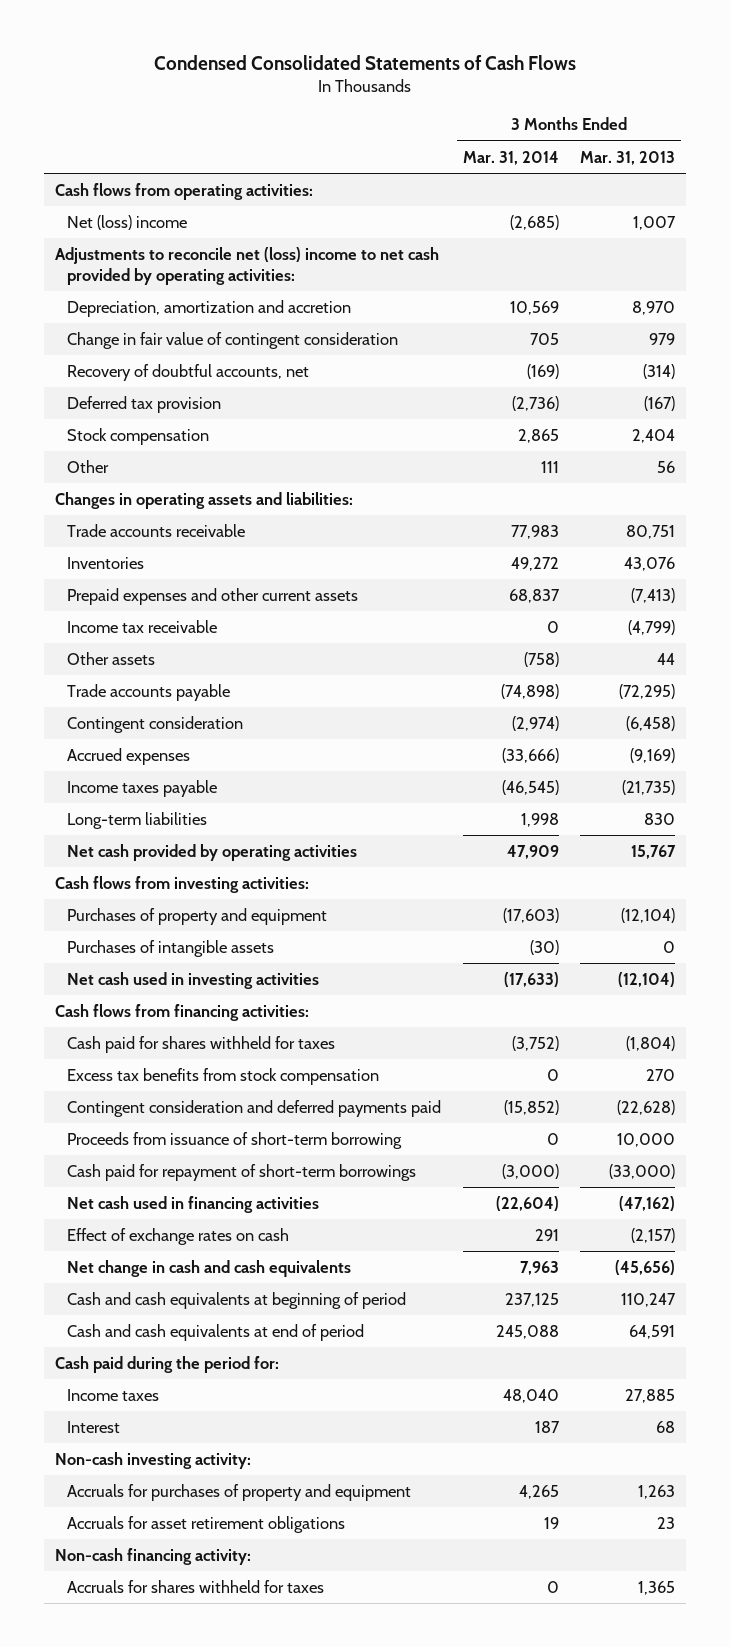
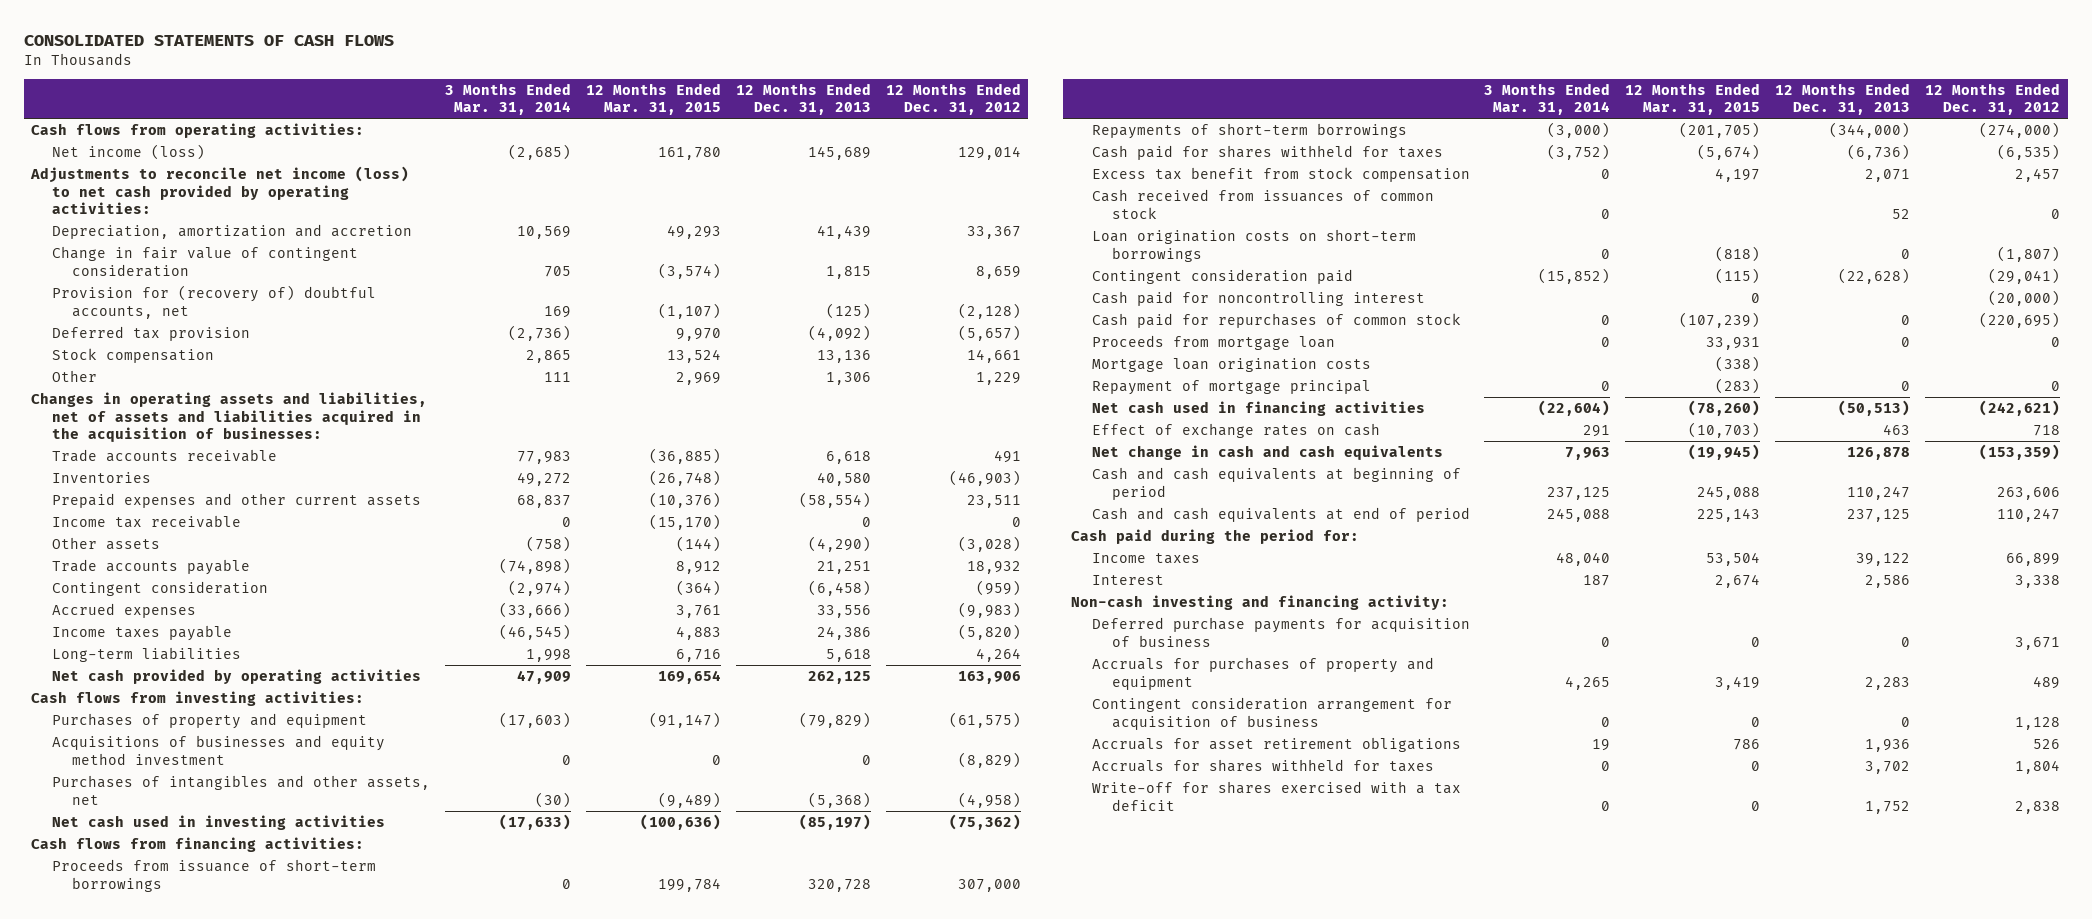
- Condensed Consolidated Statements of Cash Flows
+ CONSOLIDATED STATEMENTS OF CASH FLOWS
- | 3 Months Ended Mar. 31, 2014 | 3 Months Ended Mar. 31, 2013
+ | 3 Months Ended Mar. 31, 2014 | 12 Months Ended Mar. 31, 2015 | 12 Months Ended Dec. 31, 2013 | 12 Months Ended Dec. 31, 2012
- Net (loss) income | (2,685) | 1,007
- Adjustments to reconcile net (loss) income to net cash provided by operating activities:
+ Net income (loss) | (2,685) | 161,780 | 145,689 | 129,014
+ Adjustments to reconcile net income (loss) to net cash provided by operating activities:
- Recovery of doubtful accounts, net | (169) | (314)
+ Provision for (recovery of) doubtful accounts, net | 169 | (1,107) | (125) | (2,128)
- Changes in operating assets and liabilities:
+ Changes in operating assets and liabilities, net of assets and liabilities acquired in the acquisition of businesses:
- Purchases of intangible assets | (30) | 0
+ Acquisitions of businesses and equity method investment | 0 | 0 | 0 | (8,829)
+ Purchases of intangibles and other assets, net | (30) | (9,489) | (5,368) | (4,958)
+ Proceeds from issuance of short-term borrowings | 0 | 199,784 | 320,728 | 307,000
+ Repayments of short-term borrowings | (3,000) | (201,705) | (344,000) | (274,000)
- Excess tax benefits from stock compensation | 0 | 270
- Contingent consideration and deferred payments paid | (15,852) | (22,628)
- Proceeds from issuance of short-term borrowing | 0 | 10,000
- Cash paid for repayment of short-term borrowings | (3,000) | (33,000)
+ Excess tax benefit from stock compensation | 0 | 4,197 | 2,071 | 2,457
+ Cash received from issuances of common stock | 0 | | 52 | 0
+ Loan origination costs on short-term borrowings | 0 | (818) | 0 | (1,807)
+ Contingent consideration paid | (15,852) | (115) | (22,628) | (29,041)
+ Cash paid for noncontrolling interest | | 0 | | (20,000)
+ Cash paid for repurchases of common stock | 0 | (107,239) | 0 | (220,695)
+ Proceeds from mortgage loan | 0 | 33,931 | 0 | 0
+ Mortgage loan origination costs | | (338) | |
+ Repayment of mortgage principal | 0 | (283) | 0 | 0
- Non-cash investing activity:
+ Non-cash investing and financing activity:
+ Deferred purchase payments for acquisition of business | 0 | 0 | 0 | 3,671
+ Contingent consideration arrangement for acquisition of business | 0 | 0 | 0 | 1,128
- Non-cash financing activity:
+ Write-off for shares exercised with a tax deficit | 0 | 0 | 1,752 | 2,838

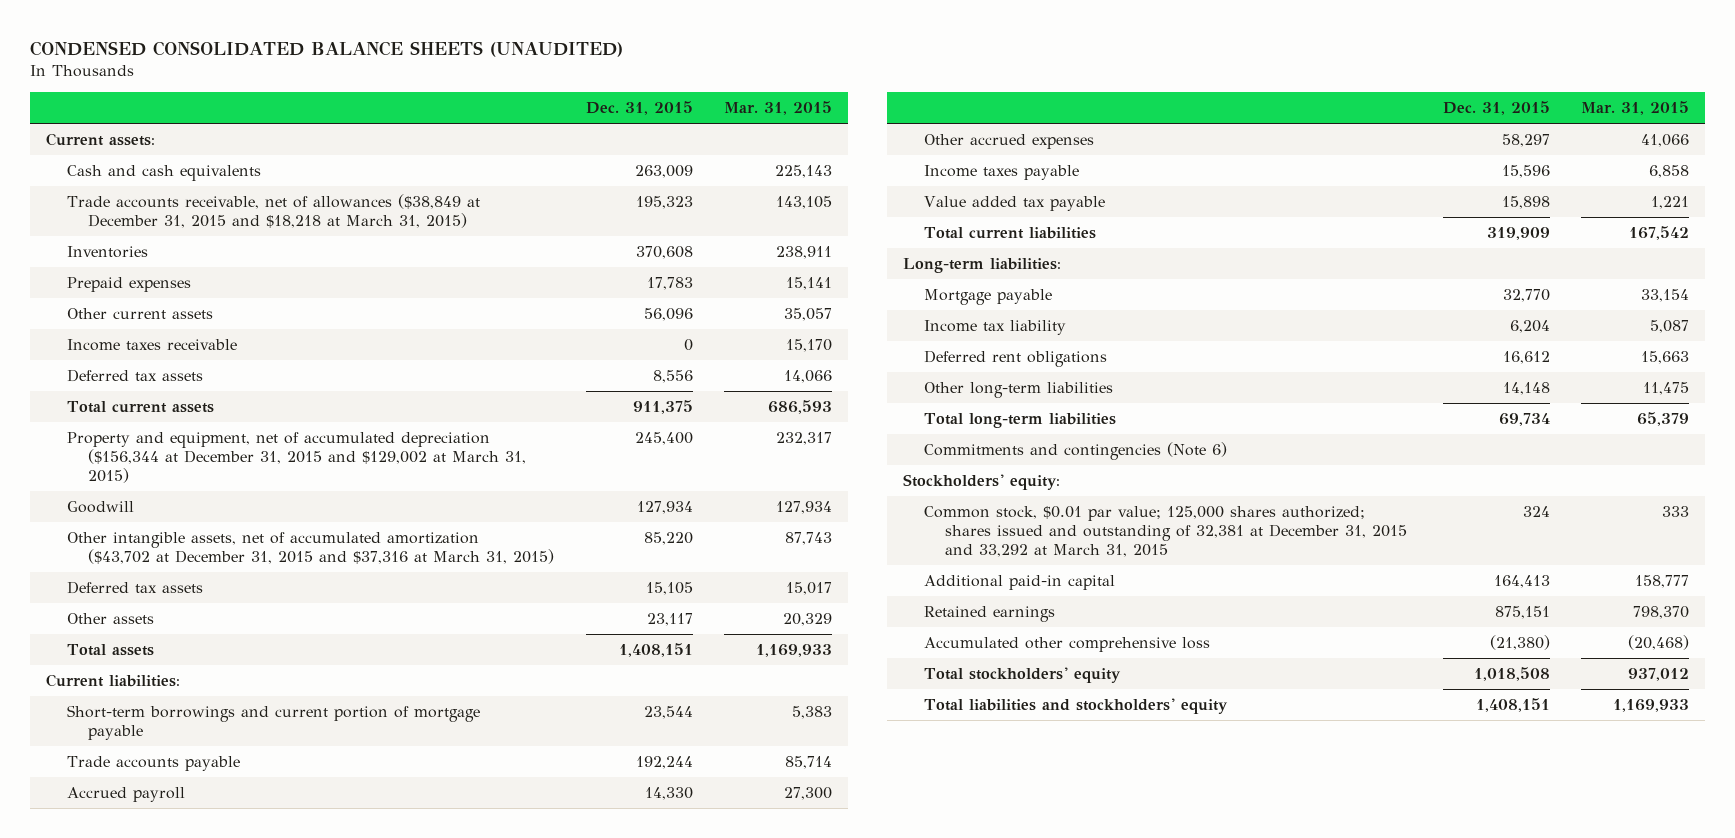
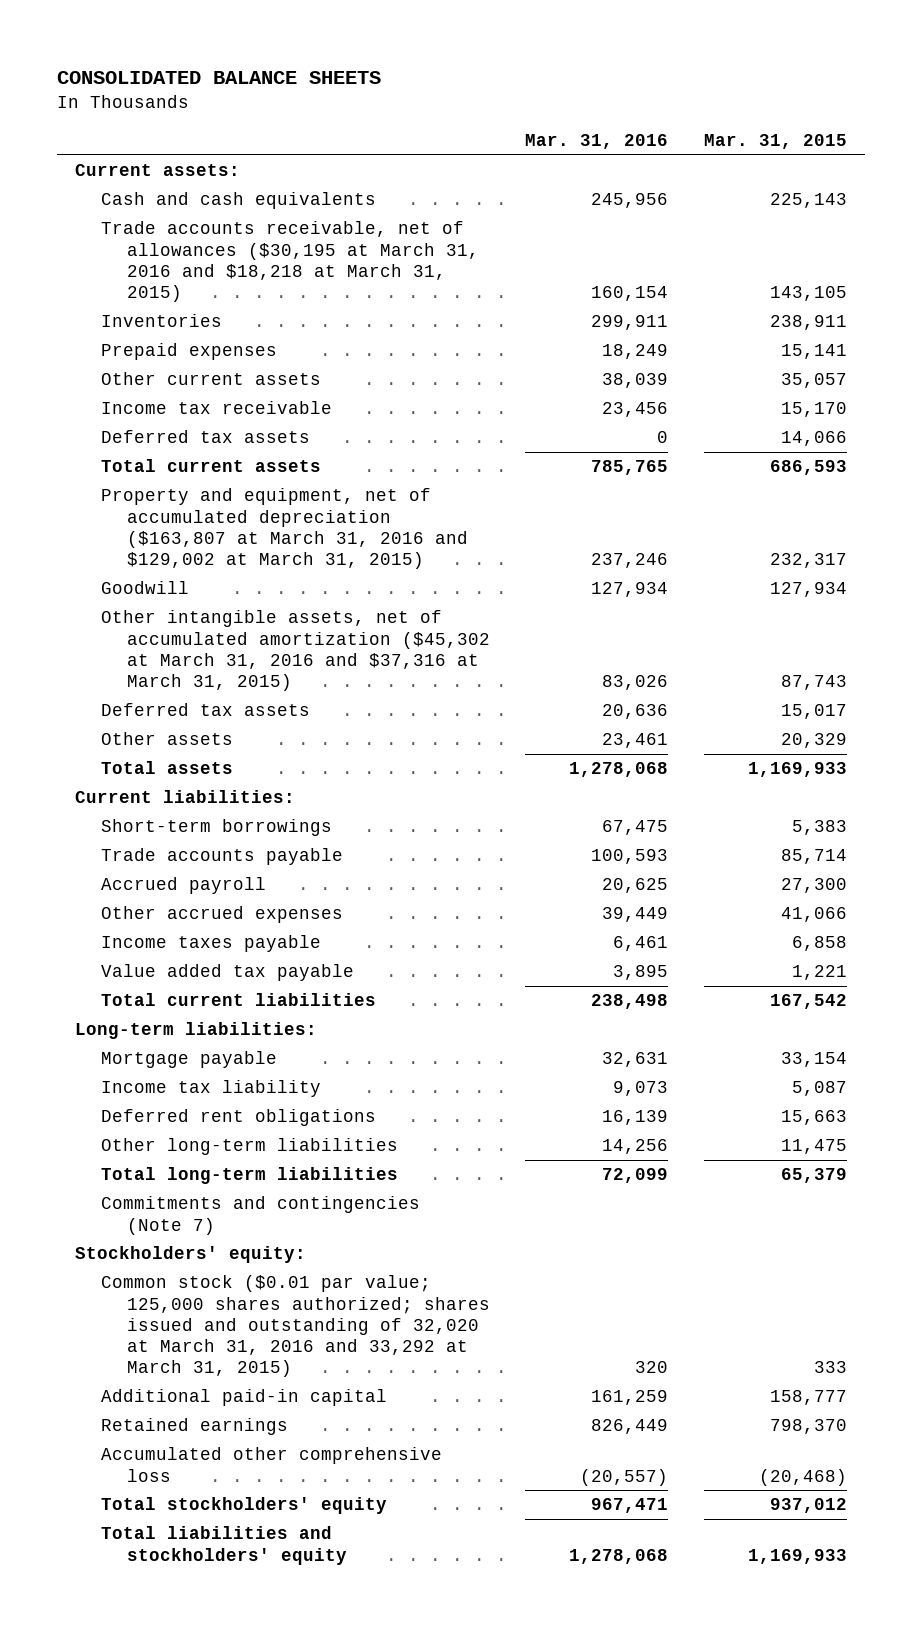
- CONDENSED CONSOLIDATED BALANCE SHEETS (UNAUDITED)
+ CONSOLIDATED BALANCE SHEETS
- | Dec. 31, 2015 | Mar. 31, 2015
+ | Mar. 31, 2016 | Mar. 31, 2015
- Trade accounts receivable, net of allowances ($38,849 at December 31, 2015 and $18,218 at March 31, 2015) | 195,323 | 143,105
+ Trade accounts receivable, net of allowances ($30,195 at March 31, 2016 and $18,218 at March 31, 2015) | 160,154 | 143,105
- Income taxes receivable | 0 | 15,170
+ Income tax receivable | 23,456 | 15,170
- Property and equipment, net of accumulated depreciation ($156,344 at December 31, 2015 and $129,002 at March 31, 2015) | 245,400 | 232,317
+ Property and equipment, net of accumulated depreciation ($163,807 at March 31, 2016 and $129,002 at March 31, 2015) | 237,246 | 232,317
- Other intangible assets, net of accumulated amortization ($43,702 at December 31, 2015 and $37,316 at March 31, 2015) | 85,220 | 87,743
+ Other intangible assets, net of accumulated amortization ($45,302 at March 31, 2016 and $37,316 at March 31, 2015) | 83,026 | 87,743
- Short-term borrowings and current portion of mortgage payable | 23,544 | 5,383
+ Short-term borrowings | 67,475 | 5,383
- Commitments and contingencies (Note 6)
+ Commitments and contingencies (Note 7)
- Common stock, $0.01 par value; 125,000 shares authorized; shares issued and outstanding of 32,381 at December 31, 2015 and 33,292 at March 31, 2015 | 324 | 333
+ Common stock ($0.01 par value; 125,000 shares authorized; shares issued and outstanding of 32,020 at March 31, 2016 and 33,292 at March 31, 2015) | 320 | 333

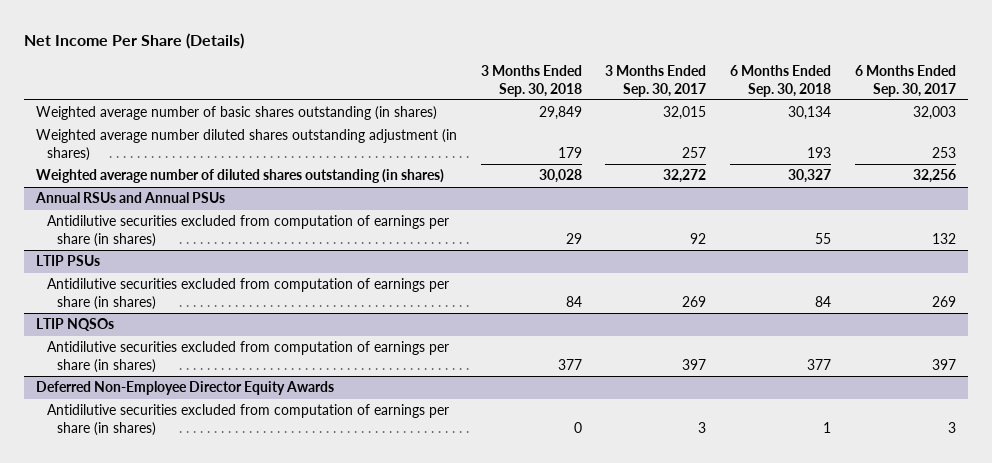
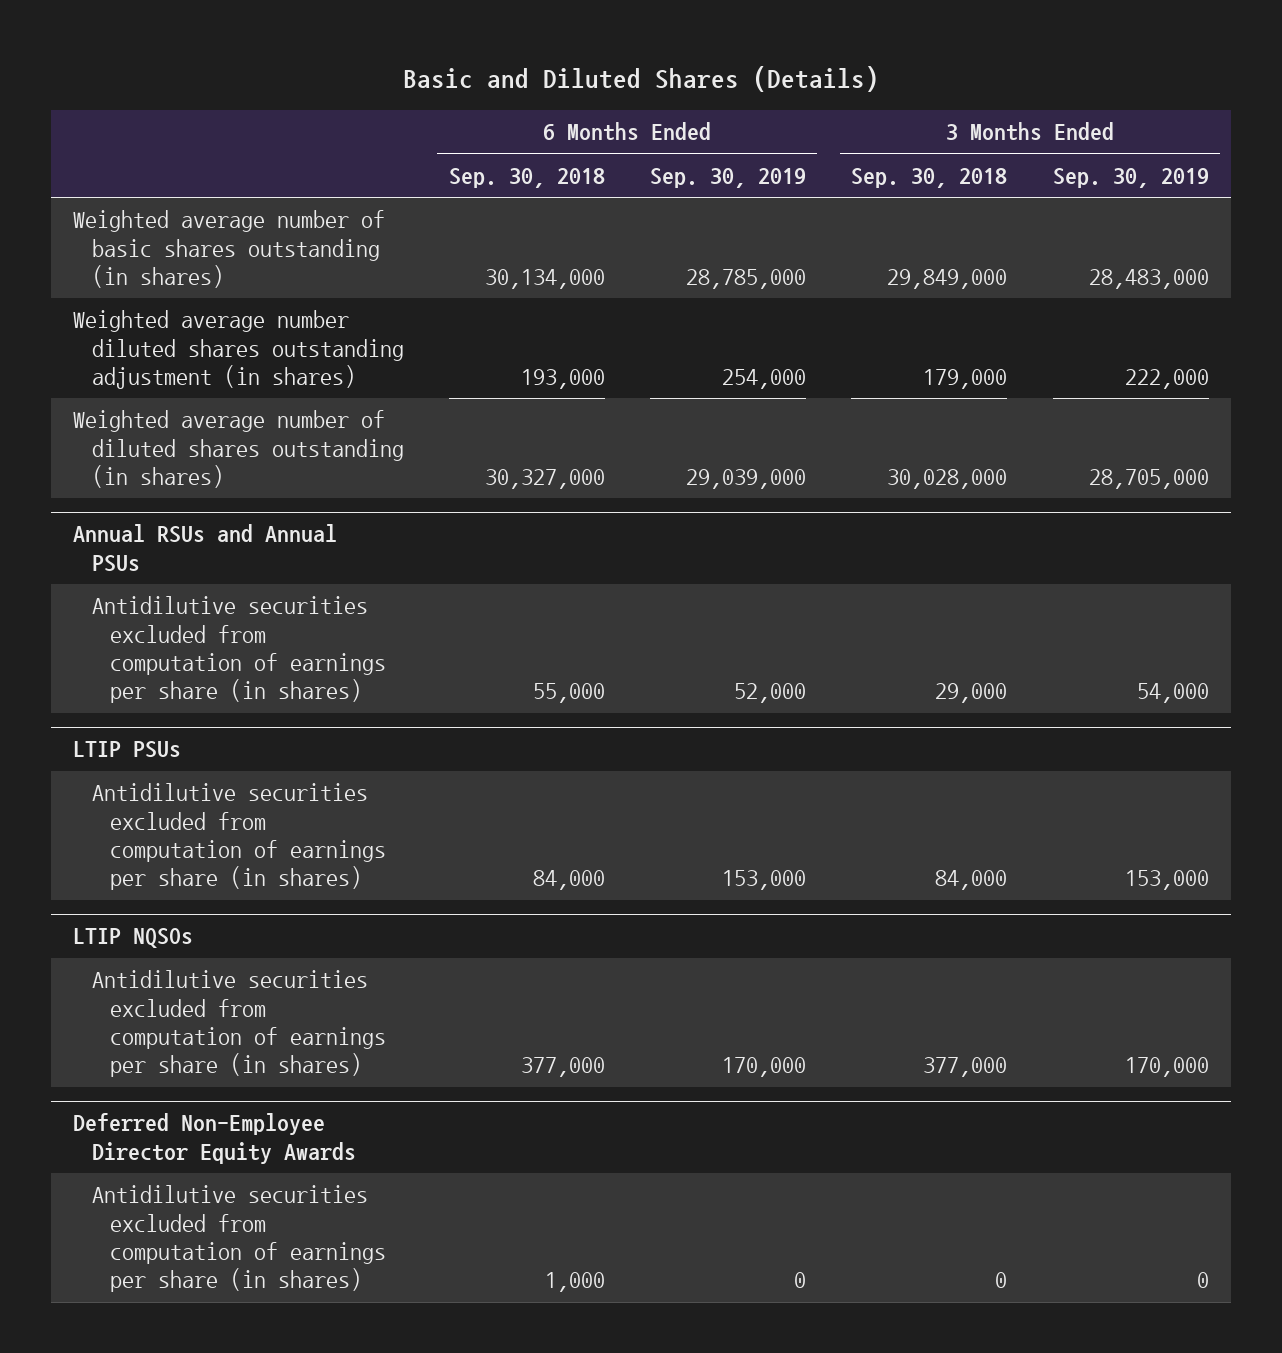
- Net Income Per Share (Details)
+ Basic and Diluted Shares (Details)
- | 3 Months Ended Sep. 30, 2018 | 3 Months Ended Sep. 30, 2017 | 6 Months Ended Sep. 30, 2018 | 6 Months Ended Sep. 30, 2017
+ | 6 Months Ended Sep. 30, 2018 | 6 Months Ended Sep. 30, 2019 | 3 Months Ended Sep. 30, 2018 | 3 Months Ended Sep. 30, 2019
- Weighted average number of basic shares outstanding (in shares) | 29,849 | 32,015 | 30,134 | 32,003
- Weighted average number diluted shares outstanding adjustment (in shares) | 179 | 257 | 193 | 253
- Weighted average number of diluted shares outstanding (in shares) | 30,028 | 32,272 | 30,327 | 32,256
+ Weighted average number of basic shares outstanding (in shares) | 30,134,000 | 28,785,000 | 29,849,000 | 28,483,000
+ Weighted average number diluted shares outstanding adjustment (in shares) | 193,000 | 254,000 | 179,000 | 222,000
+ Weighted average number of diluted shares outstanding (in shares) | 30,327,000 | 29,039,000 | 30,028,000 | 28,705,000
@ Annual RSUs and Annual PSUs
- Antidilutive securities excluded from computation of earnings per share (in shares) | 29 | 92 | 55 | 132
+ Antidilutive securities excluded from computation of earnings per share (in shares) | 55,000 | 52,000 | 29,000 | 54,000
@ LTIP PSUs
- Antidilutive securities excluded from computation of earnings per share (in shares) | 84 | 269 | 84 | 269
+ Antidilutive securities excluded from computation of earnings per share (in shares) | 84,000 | 153,000 | 84,000 | 153,000
@ LTIP NQSOs
- Antidilutive securities excluded from computation of earnings per share (in shares) | 377 | 397 | 377 | 397
+ Antidilutive securities excluded from computation of earnings per share (in shares) | 377,000 | 170,000 | 377,000 | 170,000
@ Deferred Non-Employee Director Equity Awards
- Antidilutive securities excluded from computation of earnings per share (in shares) | 0 | 3 | 1 | 3
+ Antidilutive securities excluded from computation of earnings per share (in shares) | 1,000 | 0 | 0 | 0

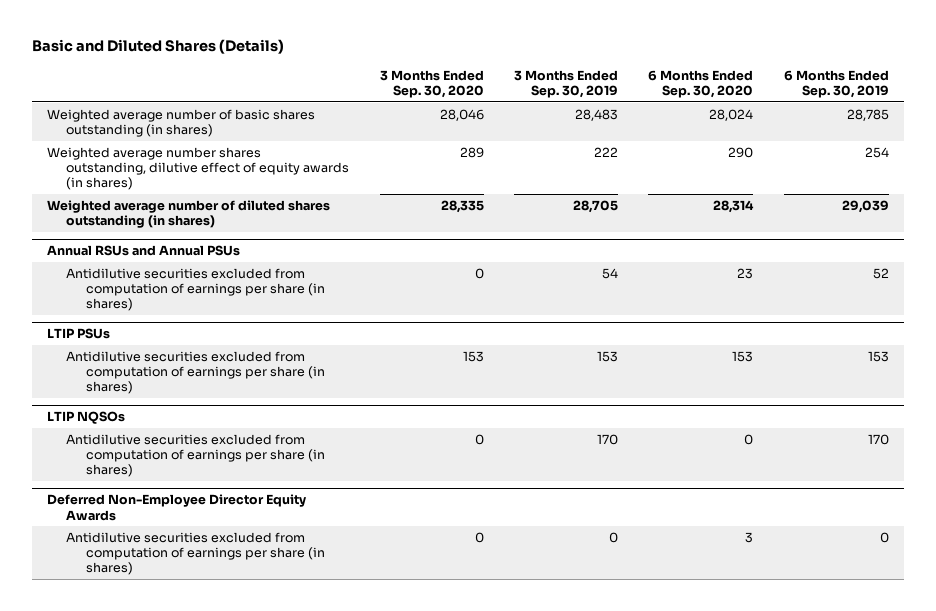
- | 6 Months Ended Sep. 30, 2018 | 6 Months Ended Sep. 30, 2019 | 3 Months Ended Sep. 30, 2018 | 3 Months Ended Sep. 30, 2019
+ | 3 Months Ended Sep. 30, 2020 | 3 Months Ended Sep. 30, 2019 | 6 Months Ended Sep. 30, 2020 | 6 Months Ended Sep. 30, 2019
- Weighted average number of basic shares outstanding (in shares) | 30,134,000 | 28,785,000 | 29,849,000 | 28,483,000
- Weighted average number diluted shares outstanding adjustment (in shares) | 193,000 | 254,000 | 179,000 | 222,000
- Weighted average number of diluted shares outstanding (in shares) | 30,327,000 | 29,039,000 | 30,028,000 | 28,705,000
+ Weighted average number of basic shares outstanding (in shares) | 28,046 | 28,483 | 28,024 | 28,785
+ Weighted average number shares outstanding, dilutive effect of equity awards (in shares) | 289 | 222 | 290 | 254
+ Weighted average number of diluted shares outstanding (in shares) | 28,335 | 28,705 | 28,314 | 29,039
@ Annual RSUs and Annual PSUs
- Antidilutive securities excluded from computation of earnings per share (in shares) | 55,000 | 52,000 | 29,000 | 54,000
+ Antidilutive securities excluded from computation of earnings per share (in shares) | 0 | 54 | 23 | 52
@ LTIP PSUs
- Antidilutive securities excluded from computation of earnings per share (in shares) | 84,000 | 153,000 | 84,000 | 153,000
+ Antidilutive securities excluded from computation of earnings per share (in shares) | 153 | 153 | 153 | 153
@ LTIP NQSOs
- Antidilutive securities excluded from computation of earnings per share (in shares) | 377,000 | 170,000 | 377,000 | 170,000
+ Antidilutive securities excluded from computation of earnings per share (in shares) | 0 | 170 | 0 | 170

